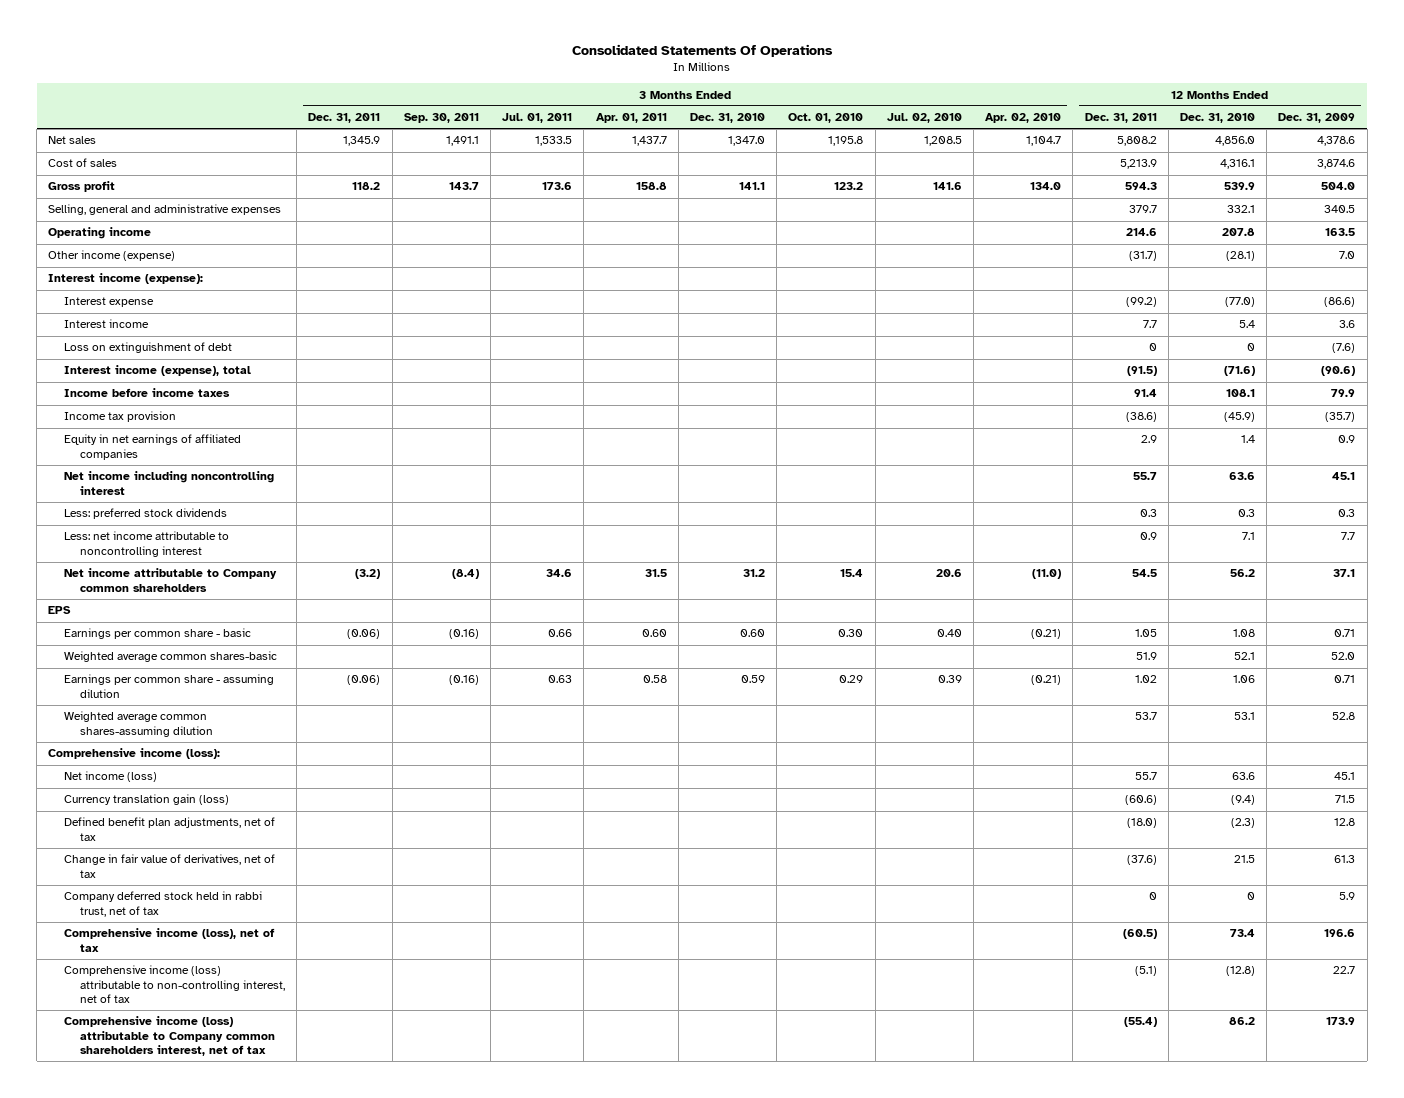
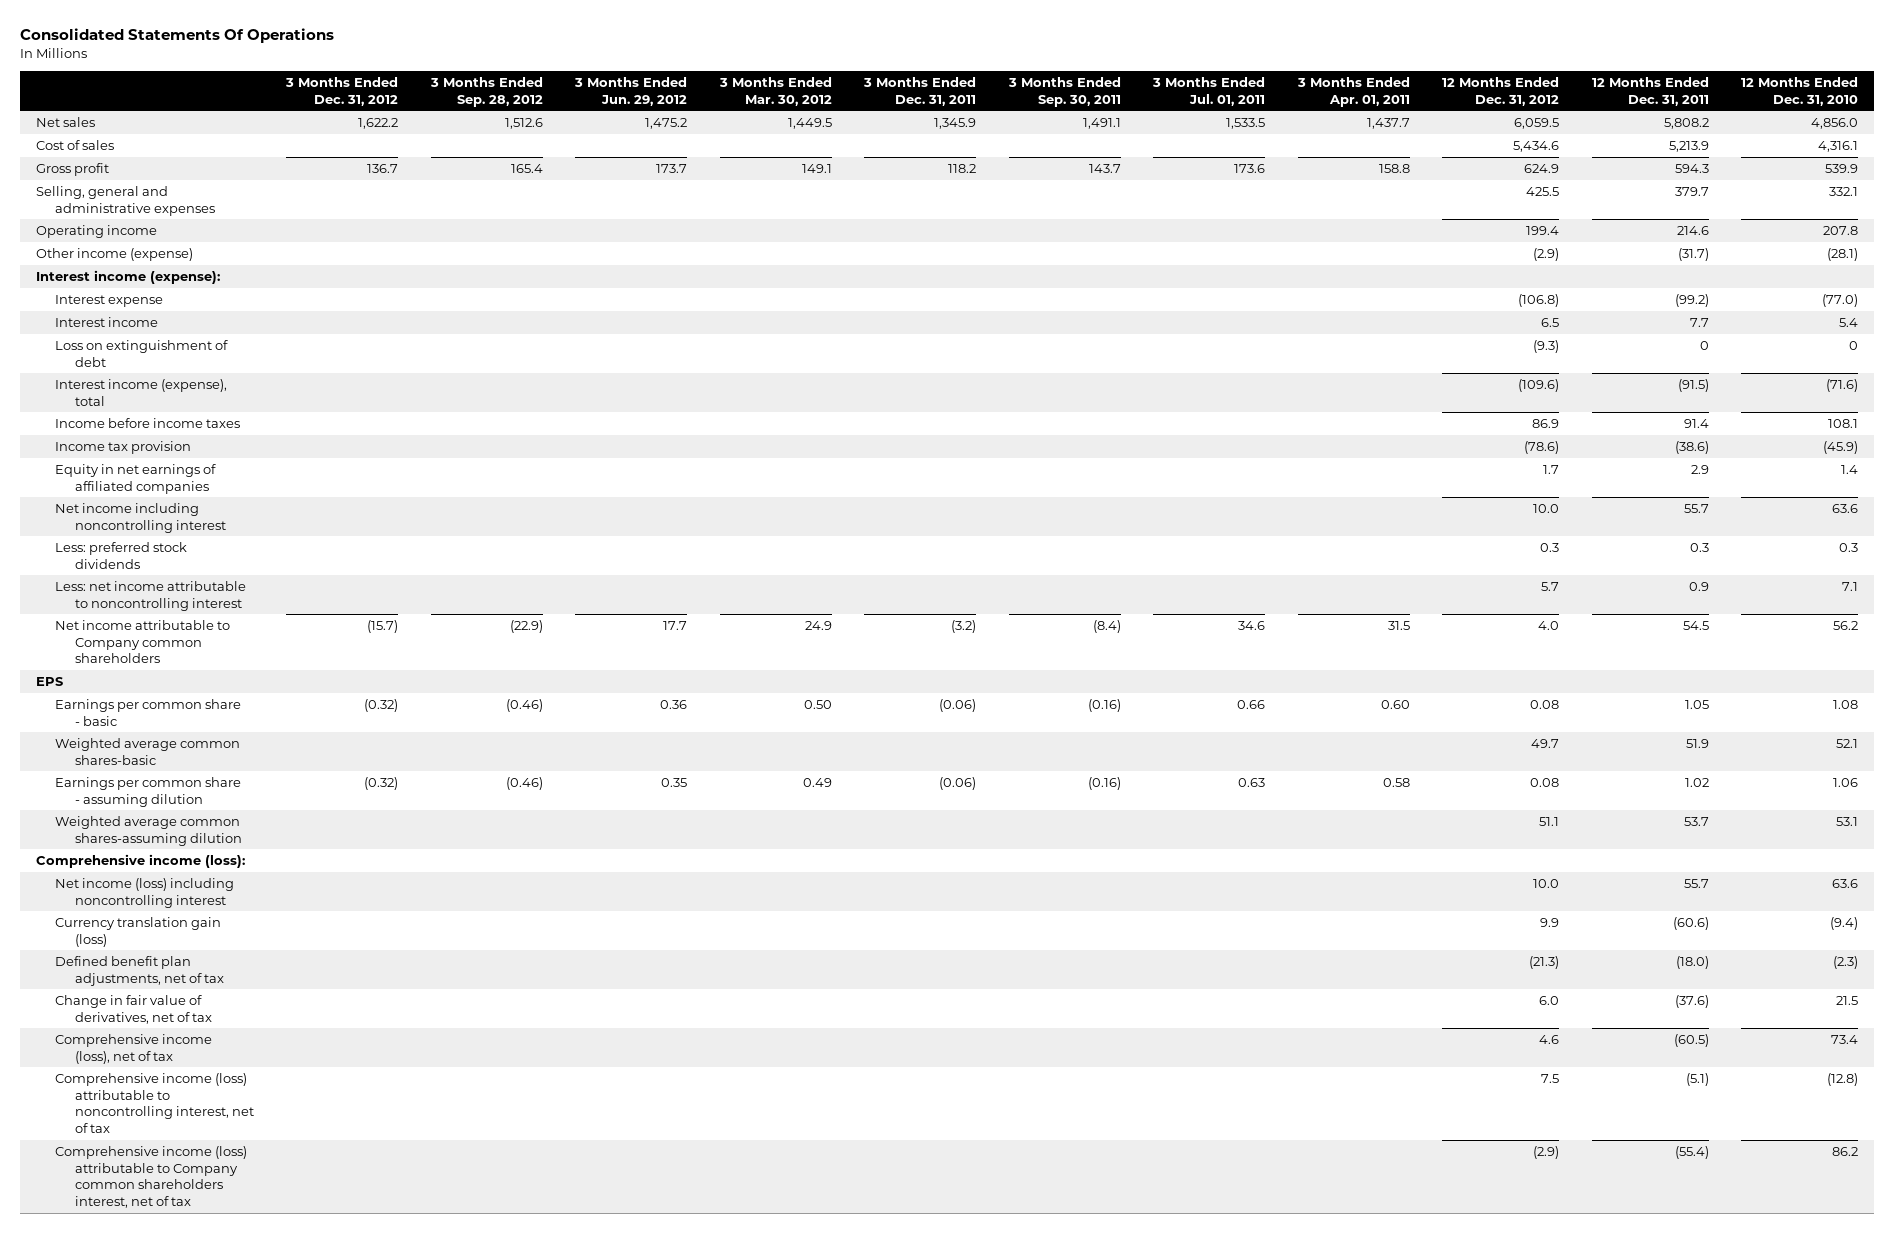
- | 3 Months Ended Dec. 31, 2011 | 3 Months Ended Sep. 30, 2011 | 3 Months Ended Jul. 01, 2011 | 3 Months Ended Apr. 01, 2011 | 3 Months Ended Dec. 31, 2010 | 3 Months Ended Oct. 01, 2010 | 3 Months Ended Jul. 02, 2010 | 3 Months Ended Apr. 02, 2010 | 12 Months Ended Dec. 31, 2011 | 12 Months Ended Dec. 31, 2010 | 12 Months Ended Dec. 31, 2009
+ | 3 Months Ended Dec. 31, 2012 | 3 Months Ended Sep. 28, 2012 | 3 Months Ended Jun. 29, 2012 | 3 Months Ended Mar. 30, 2012 | 3 Months Ended Dec. 31, 2011 | 3 Months Ended Sep. 30, 2011 | 3 Months Ended Jul. 01, 2011 | 3 Months Ended Apr. 01, 2011 | 12 Months Ended Dec. 31, 2012 | 12 Months Ended Dec. 31, 2011 | 12 Months Ended Dec. 31, 2010
- Net income (loss) | | | | | | | | | 55.7 | 63.6 | 45.1
+ Net income (loss) including noncontrolling interest | | | | | | | | | 10.0 | 55.7 | 63.6
- Company deferred stock held in rabbi trust, net of tax | | | | | | | | | 0 | 0 | 5.9
- Comprehensive income (loss) attributable to non-controlling interest, net of tax | | | | | | | | | (5.1) | (12.8) | 22.7
+ Comprehensive income (loss) attributable to noncontrolling interest, net of tax | | | | | | | | | 7.5 | (5.1) | (12.8)

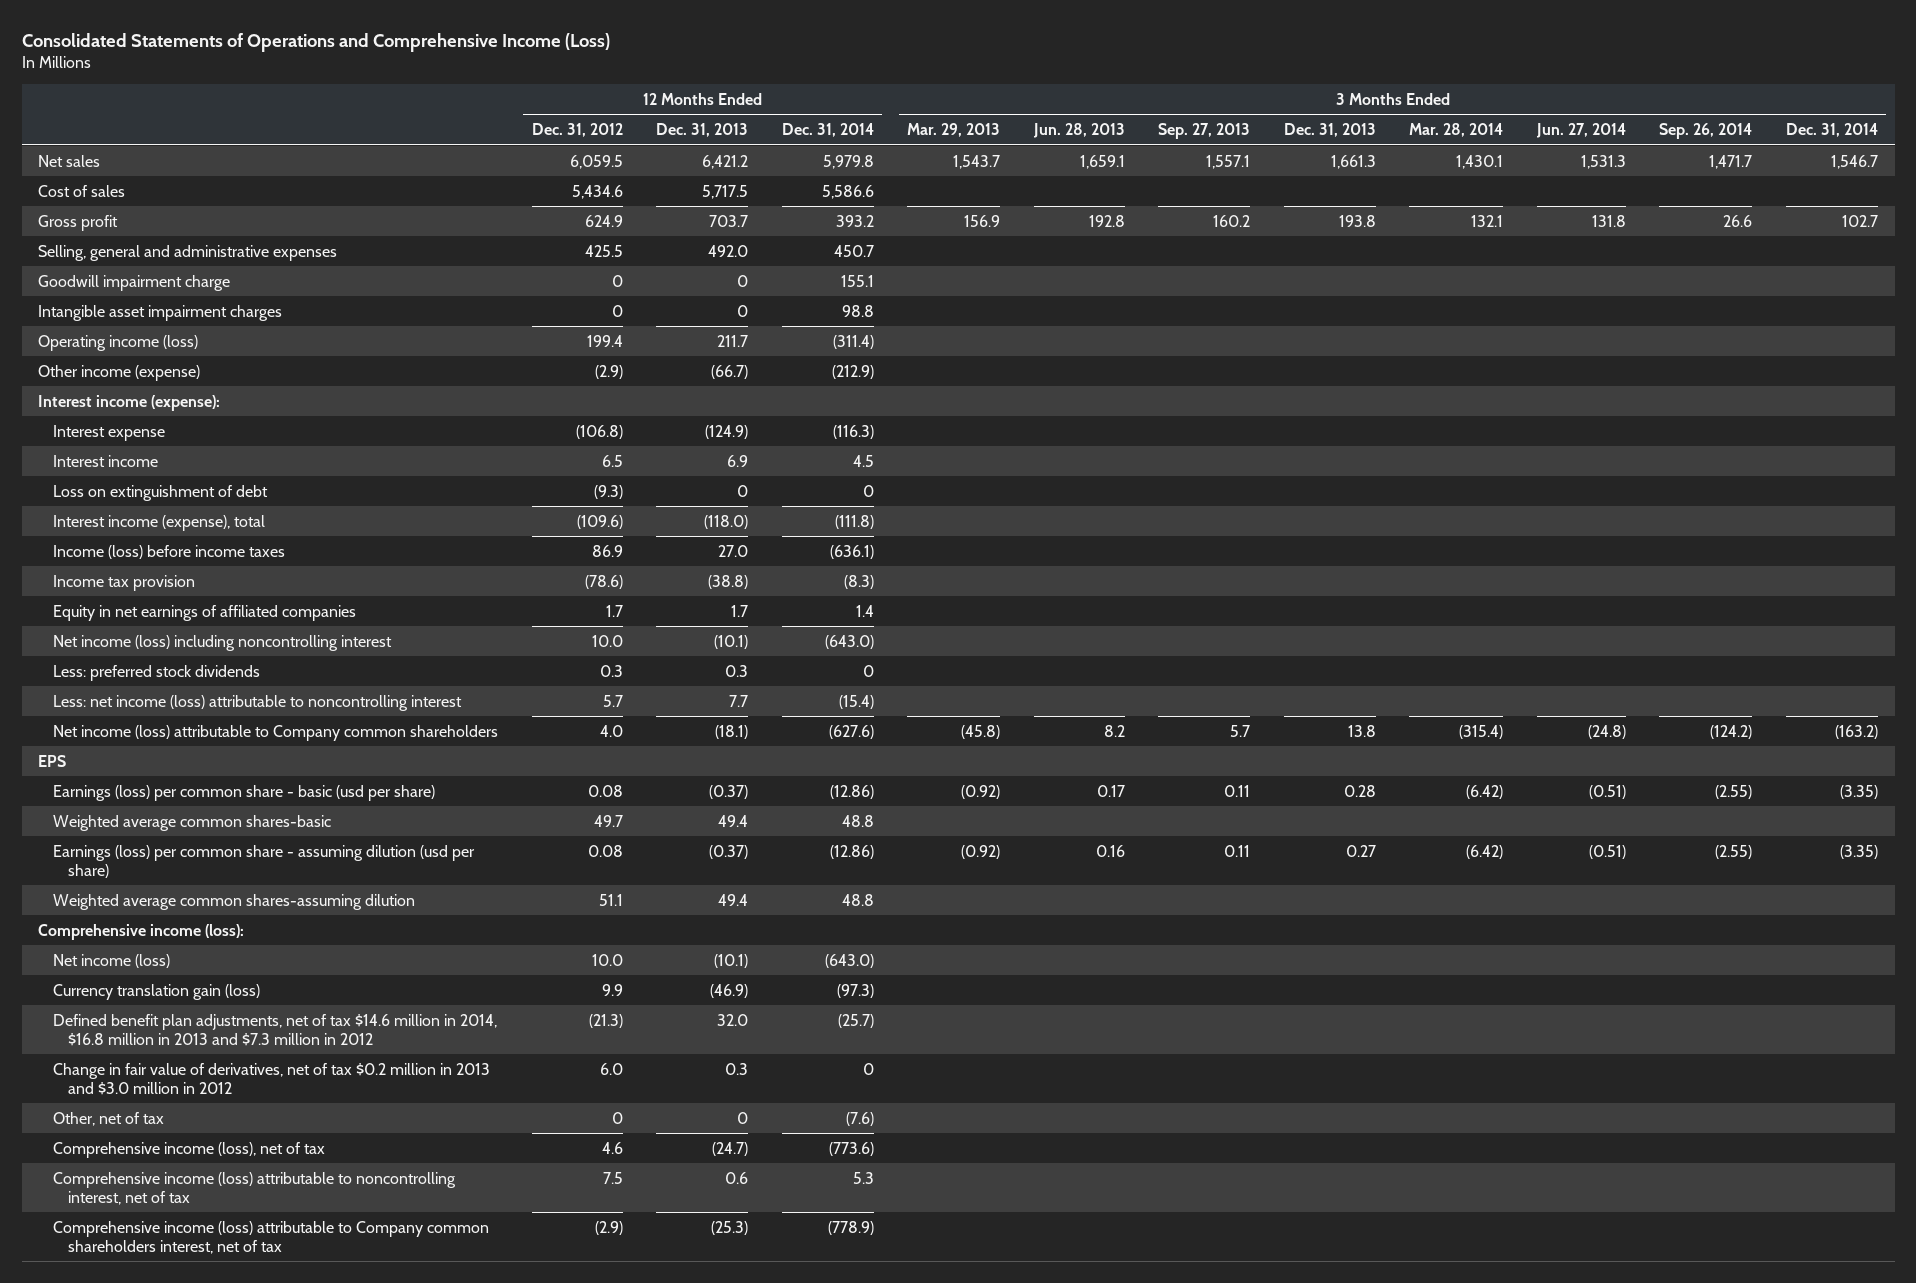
- Consolidated Statements Of Operations
+ Consolidated Statements of Operations and Comprehensive Income (Loss)
- | 3 Months Ended Dec. 31, 2012 | 3 Months Ended Sep. 28, 2012 | 3 Months Ended Jun. 29, 2012 | 3 Months Ended Mar. 30, 2012 | 3 Months Ended Dec. 31, 2011 | 3 Months Ended Sep. 30, 2011 | 3 Months Ended Jul. 01, 2011 | 3 Months Ended Apr. 01, 2011 | 12 Months Ended Dec. 31, 2012 | 12 Months Ended Dec. 31, 2011 | 12 Months Ended Dec. 31, 2010
+ | 12 Months Ended Dec. 31, 2012 | 12 Months Ended Dec. 31, 2013 | 12 Months Ended Dec. 31, 2014 | 3 Months Ended Mar. 29, 2013 | 3 Months Ended Jun. 28, 2013 | 3 Months Ended Sep. 27, 2013 | 3 Months Ended Dec. 31, 2013 | 3 Months Ended Mar. 28, 2014 | 3 Months Ended Jun. 27, 2014 | 3 Months Ended Sep. 26, 2014 | 3 Months Ended Dec. 31, 2014
- Operating income | | | | | | | | | 199.4 | 214.6 | 207.8
+ Goodwill impairment charge | 0 | 0 | 155.1 | | | | | | | |
+ Intangible asset impairment charges | 0 | 0 | 98.8 | | | | | | | |
+ Operating income (loss) | 199.4 | 211.7 | (311.4) | | | | | | | |
- Income before income taxes | | | | | | | | | 86.9 | 91.4 | 108.1
+ Income (loss) before income taxes | 86.9 | 27.0 | (636.1) | | | | | | | |
- Net income including noncontrolling interest | | | | | | | | | 10.0 | 55.7 | 63.6
moved up: Net income (loss) including noncontrolling interest | 10.0 | (10.1) | (643.0) | | | | | | | |
- Less: net income attributable to noncontrolling interest | | | | | | | | | 5.7 | 0.9 | 7.1
- Net income attributable to Company common shareholders | (15.7) | (22.9) | 17.7 | 24.9 | (3.2) | (8.4) | 34.6 | 31.5 | 4.0 | 54.5 | 56.2
+ Less: net income (loss) attributable to noncontrolling interest | 5.7 | 7.7 | (15.4) | | | | | | | |
+ Net income (loss) attributable to Company common shareholders | 4.0 | (18.1) | (627.6) | (45.8) | 8.2 | 5.7 | 13.8 | (315.4) | (24.8) | (124.2) | (163.2)
- Earnings per common share - basic | (0.32) | (0.46) | 0.36 | 0.50 | (0.06) | (0.16) | 0.66 | 0.60 | 0.08 | 1.05 | 1.08
+ Earnings (loss) per common share - basic (usd per share) | 0.08 | (0.37) | (12.86) | (0.92) | 0.17 | 0.11 | 0.28 | (6.42) | (0.51) | (2.55) | (3.35)
- Earnings per common share - assuming dilution | (0.32) | (0.46) | 0.35 | 0.49 | (0.06) | (0.16) | 0.63 | 0.58 | 0.08 | 1.02 | 1.06
+ Earnings (loss) per common share - assuming dilution (usd per share) | 0.08 | (0.37) | (12.86) | (0.92) | 0.16 | 0.11 | 0.27 | (6.42) | (0.51) | (2.55) | (3.35)
+ Net income (loss) | 10.0 | (10.1) | (643.0) | | | | | | | |
- Defined benefit plan adjustments, net of tax | | | | | | | | | (21.3) | (18.0) | (2.3)
- Change in fair value of derivatives, net of tax | | | | | | | | | 6.0 | (37.6) | 21.5
+ Defined benefit plan adjustments, net of tax $14.6 million in 2014, $16.8 million in 2013 and $7.3 million in 2012 | (21.3) | 32.0 | (25.7) | | | | | | | |
+ Change in fair value of derivatives, net of tax $0.2 million in 2013 and $3.0 million in 2012 | 6.0 | 0.3 | 0 | | | | | | | |
+ Other, net of tax | 0 | 0 | (7.6) | | | | | | | |

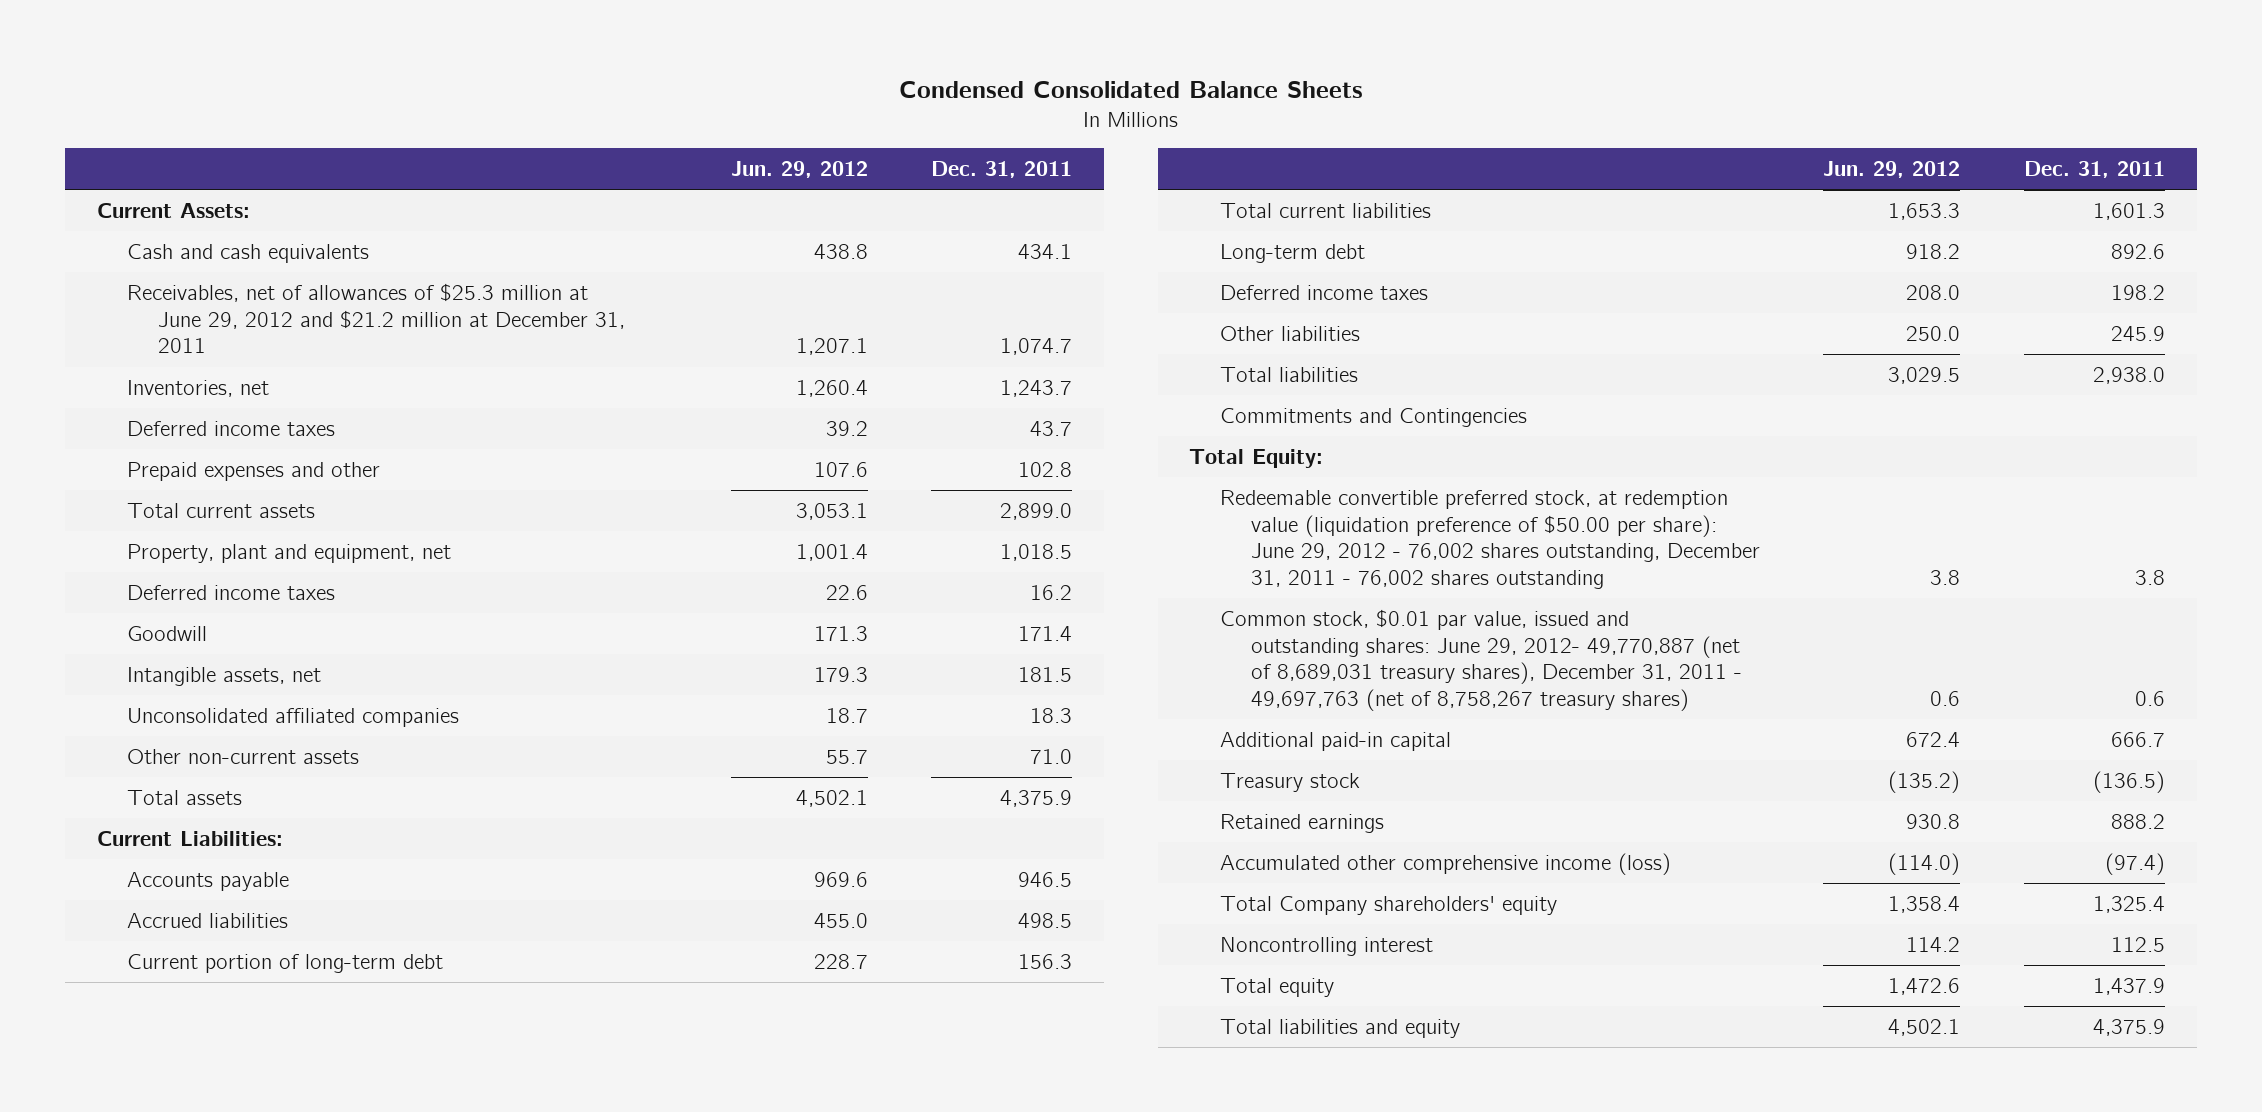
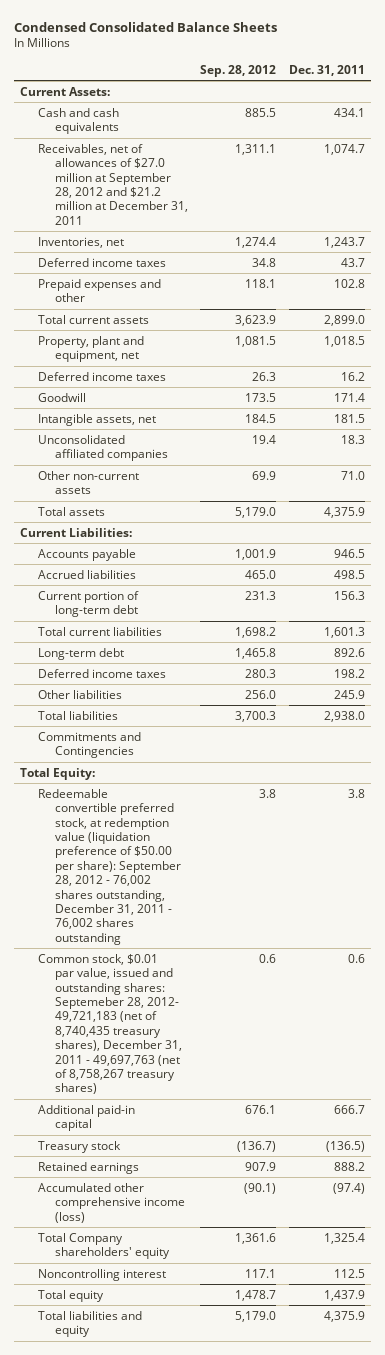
- | Jun. 29, 2012 | Dec. 31, 2011
+ | Sep. 28, 2012 | Dec. 31, 2011
- Receivables, net of allowances of $25.3 million at June 29, 2012 and $21.2 million at December 31, 2011 | 1,207.1 | 1,074.7
+ Receivables, net of allowances of $27.0 million at September 28, 2012 and $21.2 million at December 31, 2011 | 1,311.1 | 1,074.7
- Redeemable convertible preferred stock, at redemption value (liquidation preference of $50.00 per share): June 29, 2012 - 76,002 shares outstanding, December 31, 2011 - 76,002 shares outstanding | 3.8 | 3.8
- Common stock, $0.01 par value, issued and outstanding shares: June 29, 2012- 49,770,887 (net of 8,689,031 treasury shares), December 31, 2011 - 49,697,763 (net of 8,758,267 treasury shares) | 0.6 | 0.6
+ Redeemable convertible preferred stock, at redemption value (liquidation preference of $50.00 per share): September 28, 2012 - 76,002 shares outstanding, December 31, 2011 - 76,002 shares outstanding | 3.8 | 3.8
+ Common stock, $0.01 par value, issued and outstanding shares: Septemeber 28, 2012- 49,721,183 (net of 8,740,435 treasury shares), December 31, 2011 - 49,697,763 (net of 8,758,267 treasury shares) | 0.6 | 0.6

